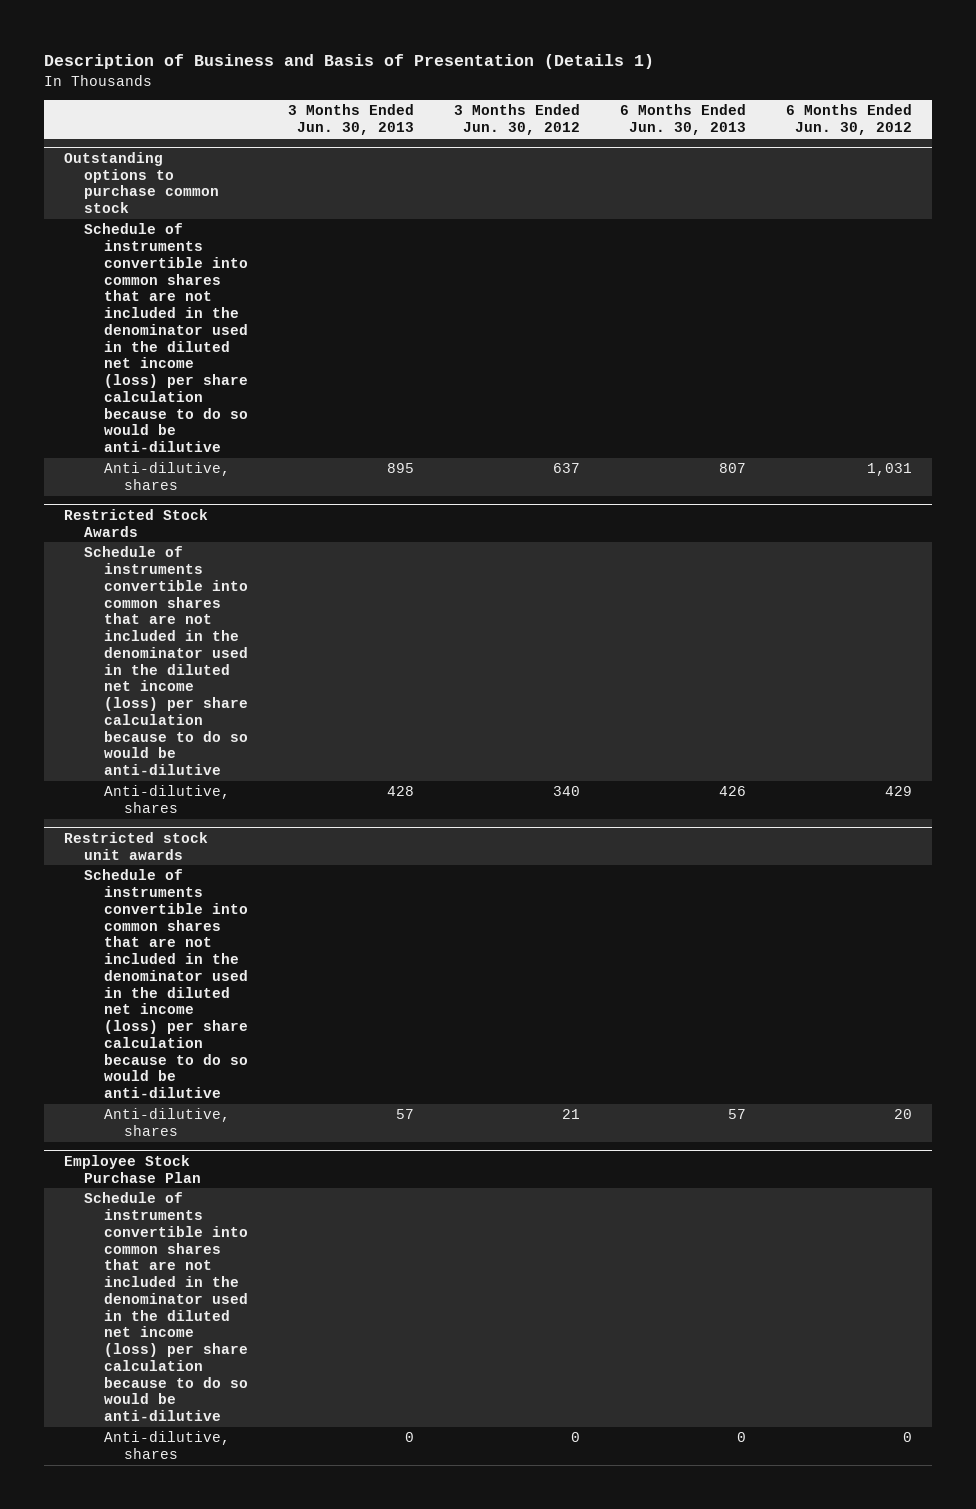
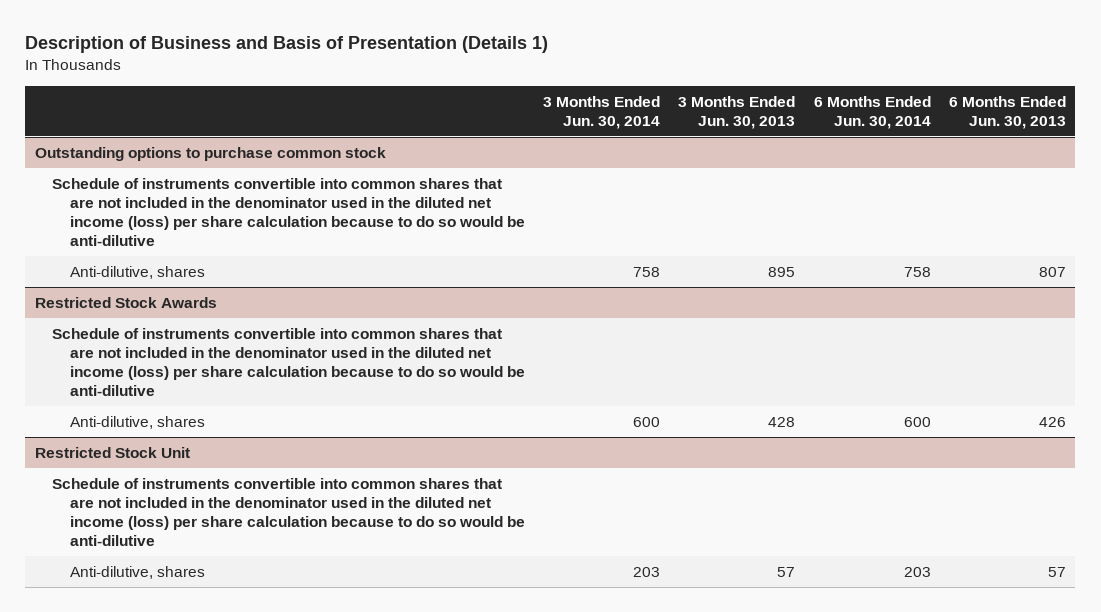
- | 3 Months Ended Jun. 30, 2013 | 3 Months Ended Jun. 30, 2012 | 6 Months Ended Jun. 30, 2013 | 6 Months Ended Jun. 30, 2012
+ | 3 Months Ended Jun. 30, 2014 | 3 Months Ended Jun. 30, 2013 | 6 Months Ended Jun. 30, 2014 | 6 Months Ended Jun. 30, 2013
- Restricted stock unit awards
+ Restricted Stock Unit
- Employee Stock Purchase Plan
- Schedule of instruments convertible into common shares that are not included in the denominator used in the diluted net income (loss) per share calculation because to do so would be anti-dilutive
- Anti-dilutive, shares | 0 | 0 | 0 | 0

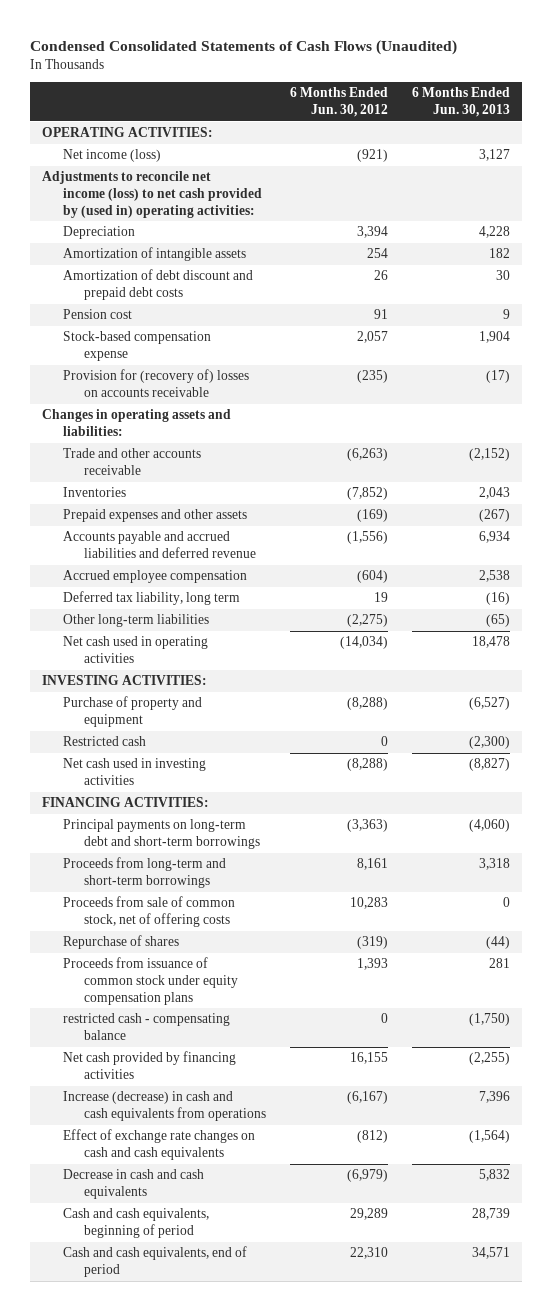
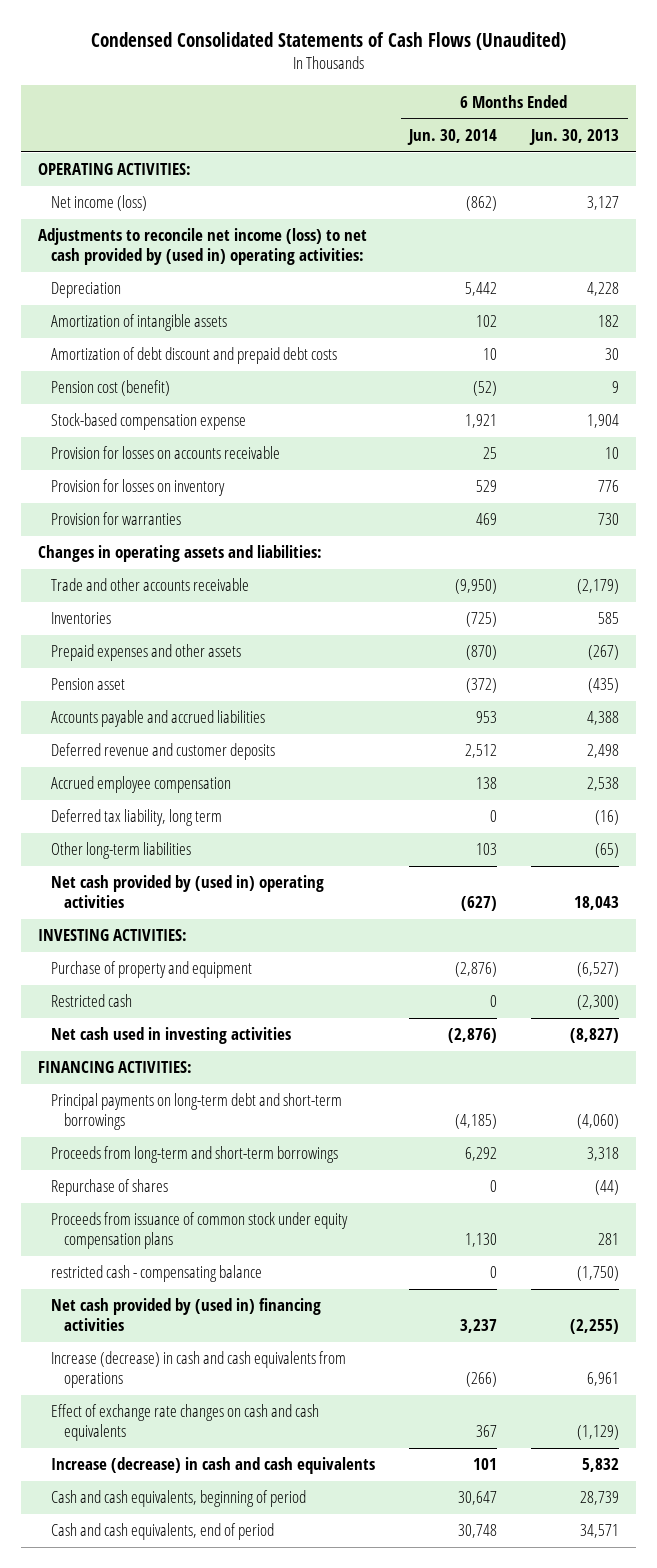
- | 6 Months Ended Jun. 30, 2012 | 6 Months Ended Jun. 30, 2013
+ | 6 Months Ended Jun. 30, 2014 | 6 Months Ended Jun. 30, 2013
- Pension cost | 91 | 9
+ Pension cost (benefit) | (52) | 9
- Provision for (recovery of) losses on accounts receivable | (235) | (17)
+ Provision for losses on accounts receivable | 25 | 10
+ Provision for losses on inventory | 529 | 776
+ Provision for warranties | 469 | 730
- Trade and other accounts receivable | (6,263) | (2,152)
- Inventories | (7,852) | 2,043
+ Trade and other accounts receivable | (9,950) | (2,179)
+ Inventories | (725) | 585
- Accounts payable and accrued liabilities and deferred revenue | (1,556) | 6,934
+ Pension asset | (372) | (435)
+ Accounts payable and accrued liabilities | 953 | 4,388
+ Deferred revenue and customer deposits | 2,512 | 2,498
- Net cash used in operating activities | (14,034) | 18,478
+ Net cash provided by (used in) operating activities | (627) | 18,043
- Proceeds from sale of common stock, net of offering costs | 10,283 | 0
- Net cash provided by financing activities | 16,155 | (2,255)
- Increase (decrease) in cash and cash equivalents from operations | (6,167) | 7,396
- Effect of exchange rate changes on cash and cash equivalents | (812) | (1,564)
- Decrease in cash and cash equivalents | (6,979) | 5,832
+ Net cash provided by (used in) financing activities | 3,237 | (2,255)
+ Increase (decrease) in cash and cash equivalents from operations | (266) | 6,961
+ Effect of exchange rate changes on cash and cash equivalents | 367 | (1,129)
+ Increase (decrease) in cash and cash equivalents | 101 | 5,832

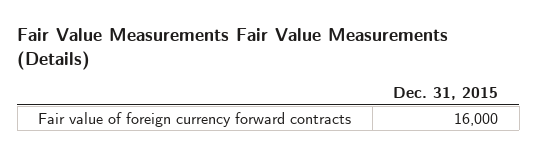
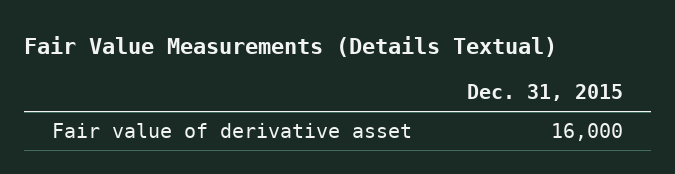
- Fair Value Measurements Fair Value Measurements (Details)
+ Fair Value Measurements (Details Textual)
- Fair value of foreign currency forward contracts | 16,000
+ Fair value of derivative asset | 16,000

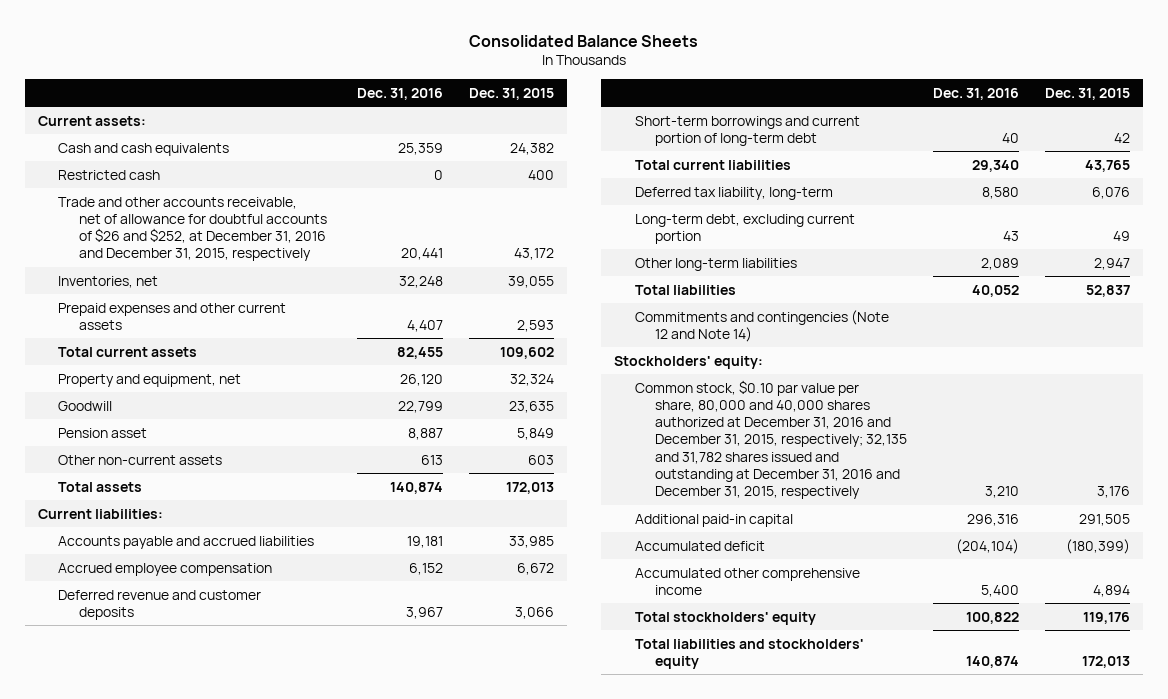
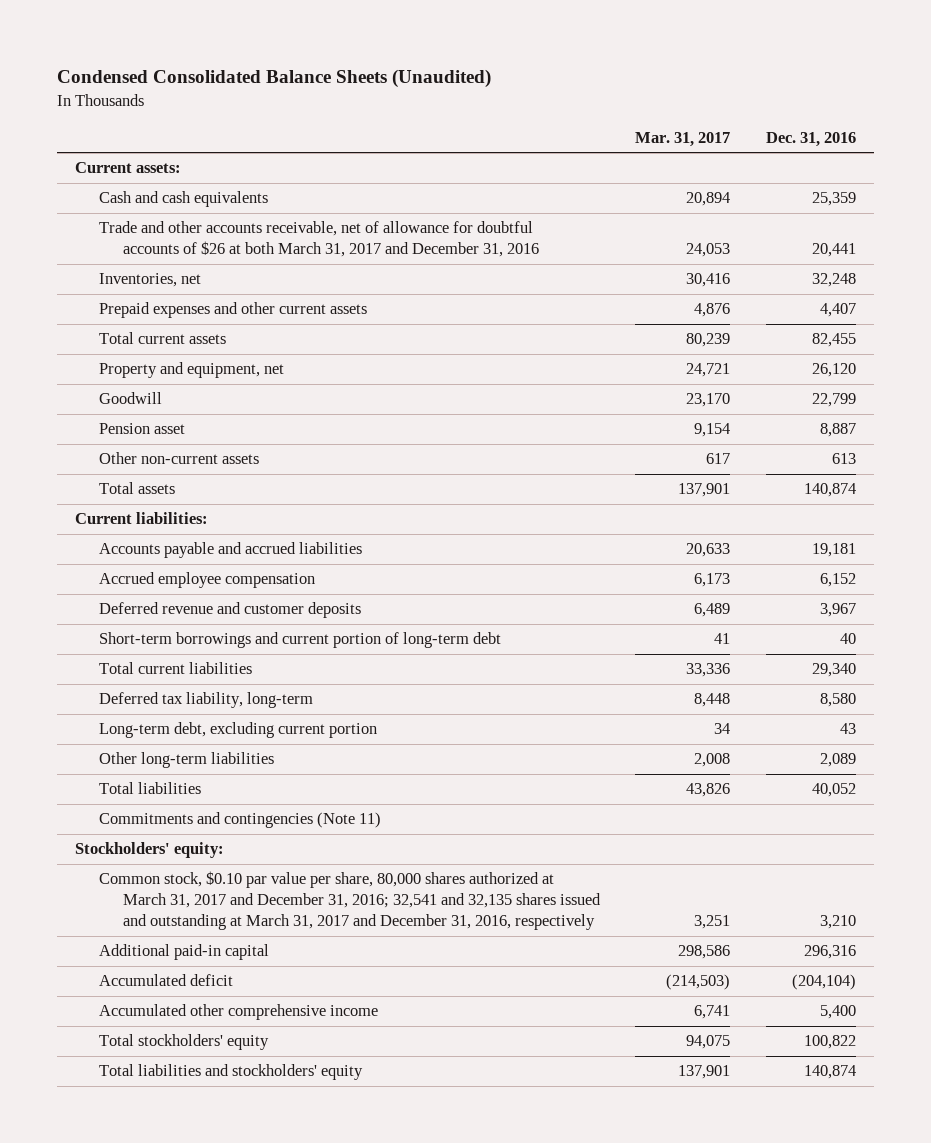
- Consolidated Balance Sheets
+ Condensed Consolidated Balance Sheets (Unaudited)
- | Dec. 31, 2016 | Dec. 31, 2015
+ | Mar. 31, 2017 | Dec. 31, 2016
- Restricted cash | 0 | 400
- Trade and other accounts receivable, net of allowance for doubtful accounts of $26 and $252, at December 31, 2016 and December 31, 2015, respectively | 20,441 | 43,172
+ Trade and other accounts receivable, net of allowance for doubtful accounts of $26 at both March 31, 2017 and December 31, 2016 | 24,053 | 20,441
- Commitments and contingencies (Note 12 and Note 14)
+ Commitments and contingencies (Note 11)
- Common stock, $0.10 par value per share, 80,000 and 40,000 shares authorized at December 31, 2016 and December 31, 2015, respectively; 32,135 and 31,782 shares issued and outstanding at December 31, 2016 and December 31, 2015, respectively | 3,210 | 3,176
+ Common stock, $0.10 par value per share, 80,000 shares authorized at March 31, 2017 and December 31, 2016; 32,541 and 32,135 shares issued and outstanding at March 31, 2017 and December 31, 2016, respectively | 3,251 | 3,210

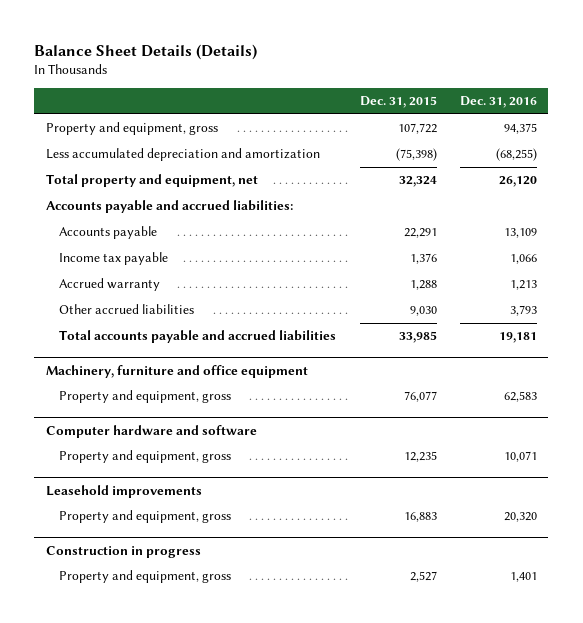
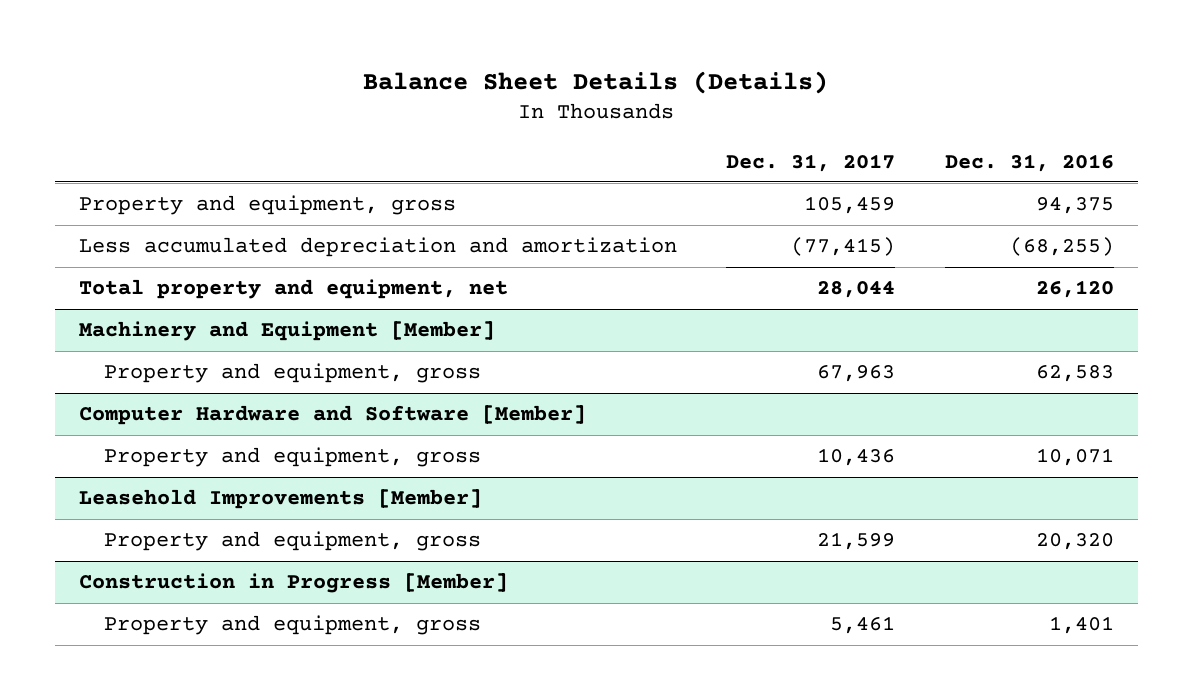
- | Dec. 31, 2015 | Dec. 31, 2016
+ | Dec. 31, 2017 | Dec. 31, 2016
- Accounts payable and accrued liabilities:
- Accounts payable | 22,291 | 13,109
- Income tax payable | 1,376 | 1,066
- Accrued warranty | 1,288 | 1,213
- Other accrued liabilities | 9,030 | 3,793
- Total accounts payable and accrued liabilities | 33,985 | 19,181
- Machinery, furniture and office equipment
+ Machinery and Equipment [Member]
- Computer hardware and software
+ Computer Hardware and Software [Member]
- Leasehold improvements
+ Leasehold Improvements [Member]
- Construction in progress
+ Construction in Progress [Member]

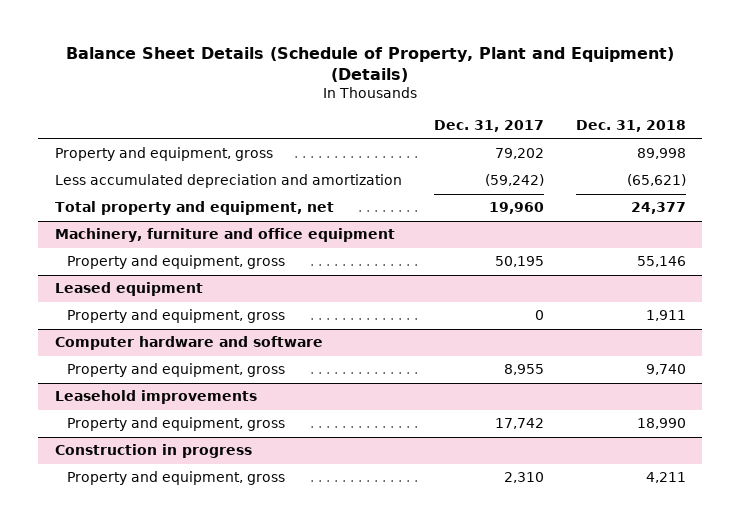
- Balance Sheet Details (Details)
+ Balance Sheet Details (Schedule of Property, Plant and Equipment) (Details)
- | Dec. 31, 2017 | Dec. 31, 2016
+ | Dec. 31, 2017 | Dec. 31, 2018
- Property and equipment, gross | 105,459 | 94,375
- Less accumulated depreciation and amortization | (77,415) | (68,255)
- Total property and equipment, net | 28,044 | 26,120
- Machinery and Equipment [Member]
- Property and equipment, gross | 67,963 | 62,583
- Computer Hardware and Software [Member]
- Property and equipment, gross | 10,436 | 10,071
- Leasehold Improvements [Member]
- Property and equipment, gross | 21,599 | 20,320
- Construction in Progress [Member]
- Property and equipment, gross | 5,461 | 1,401
+ Property and equipment, gross | 79,202 | 89,998
+ Less accumulated depreciation and amortization | (59,242) | (65,621)
+ Total property and equipment, net | 19,960 | 24,377
+ Machinery, furniture and office equipment
+ Property and equipment, gross | 50,195 | 55,146
+ Leased equipment
+ Property and equipment, gross | 0 | 1,911
+ Computer hardware and software
+ Property and equipment, gross | 8,955 | 9,740
+ Leasehold improvements
+ Property and equipment, gross | 17,742 | 18,990
+ Construction in progress
+ Property and equipment, gross | 2,310 | 4,211

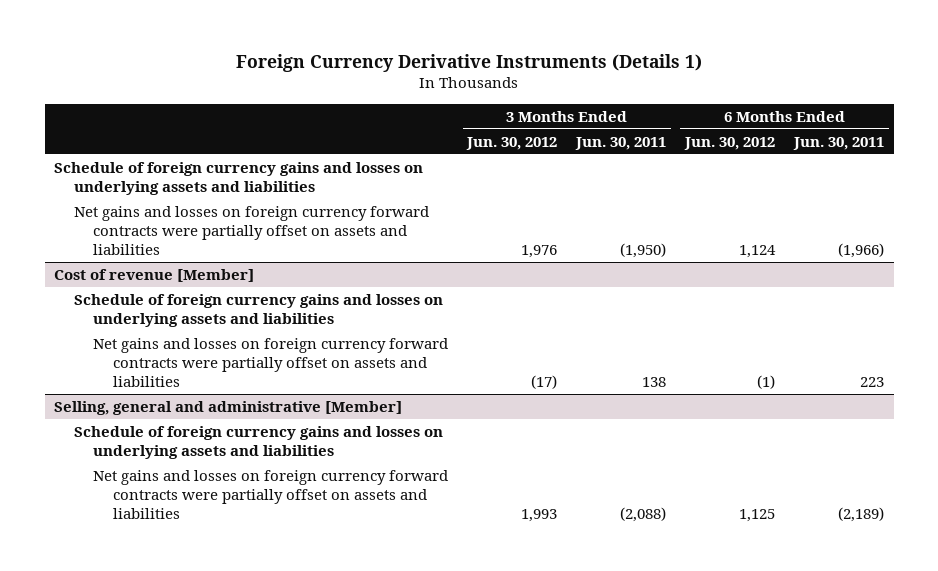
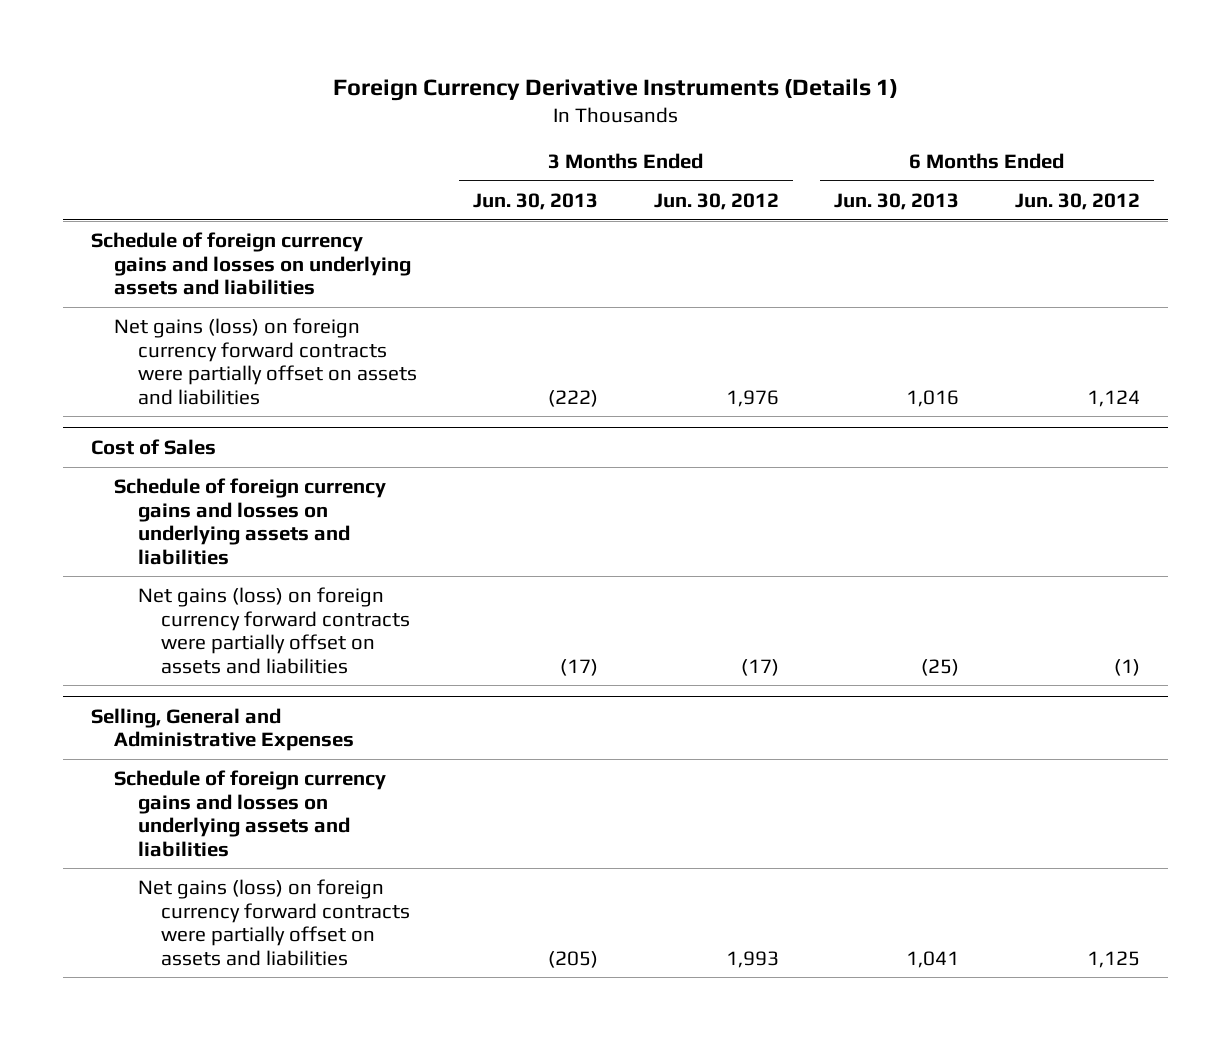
- | 3 Months Ended Jun. 30, 2012 | 3 Months Ended Jun. 30, 2011 | 6 Months Ended Jun. 30, 2012 | 6 Months Ended Jun. 30, 2011
+ | 3 Months Ended Jun. 30, 2013 | 3 Months Ended Jun. 30, 2012 | 6 Months Ended Jun. 30, 2013 | 6 Months Ended Jun. 30, 2012
- Net gains and losses on foreign currency forward contracts were partially offset on assets and liabilities | 1,976 | (1,950) | 1,124 | (1,966)
- Cost of revenue [Member]
+ Net gains (loss) on foreign currency forward contracts were partially offset on assets and liabilities | (222) | 1,976 | 1,016 | 1,124
+ Cost of Sales
- Net gains and losses on foreign currency forward contracts were partially offset on assets and liabilities | (17) | 138 | (1) | 223
- Selling, general and administrative [Member]
+ Net gains (loss) on foreign currency forward contracts were partially offset on assets and liabilities | (17) | (17) | (25) | (1)
+ Selling, General and Administrative Expenses
- Net gains and losses on foreign currency forward contracts were partially offset on assets and liabilities | 1,993 | (2,088) | 1,125 | (2,189)
+ Net gains (loss) on foreign currency forward contracts were partially offset on assets and liabilities | (205) | 1,993 | 1,041 | 1,125

